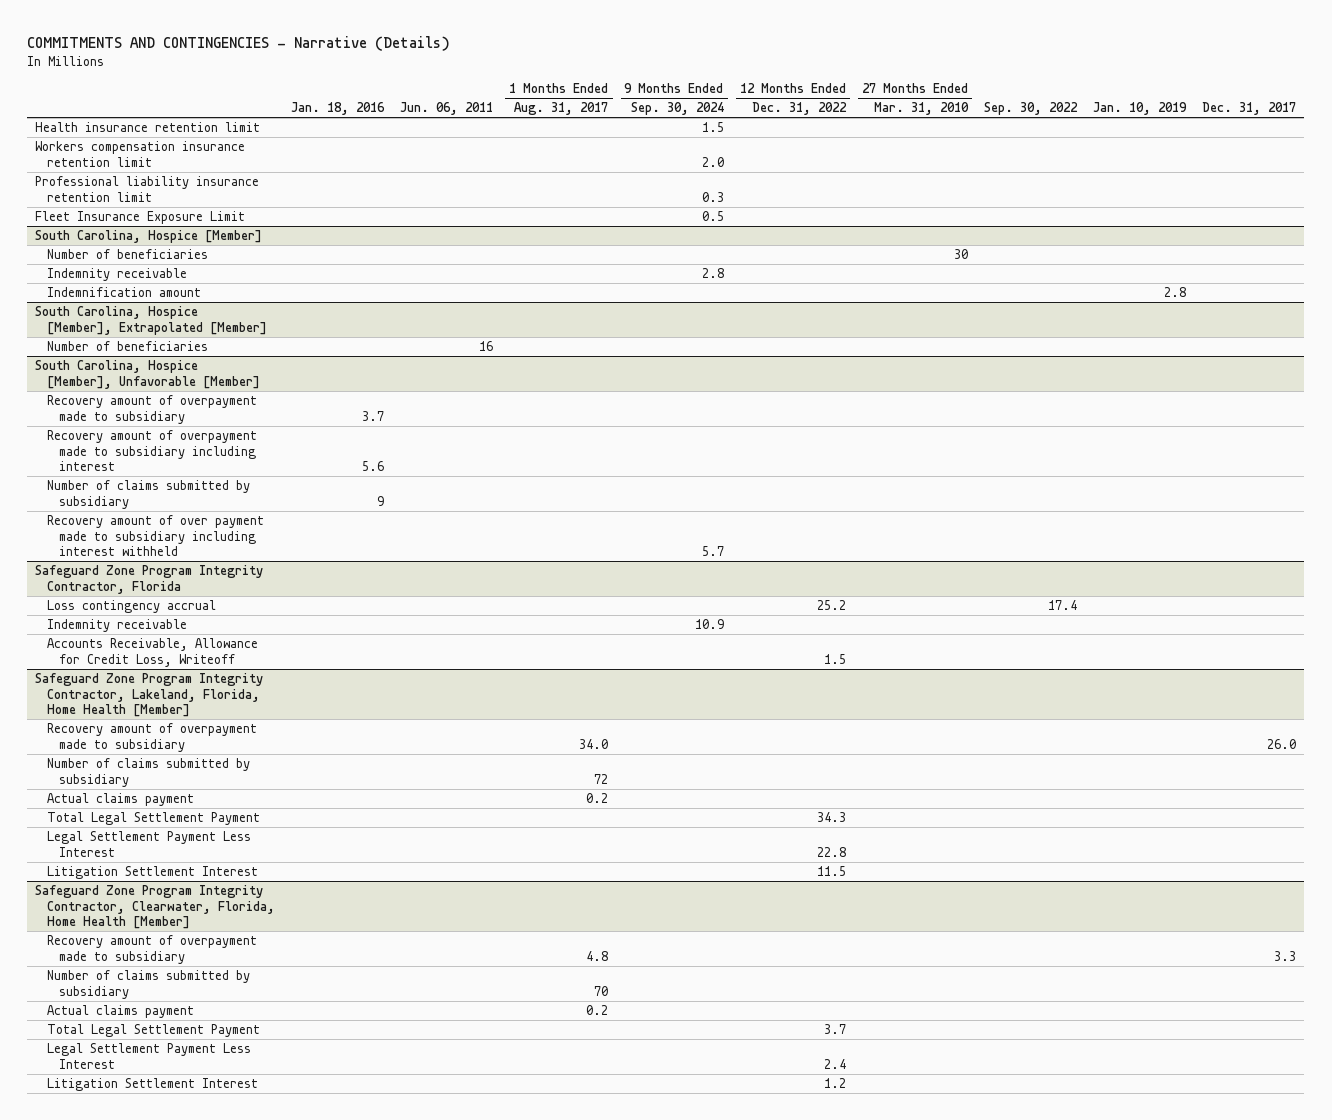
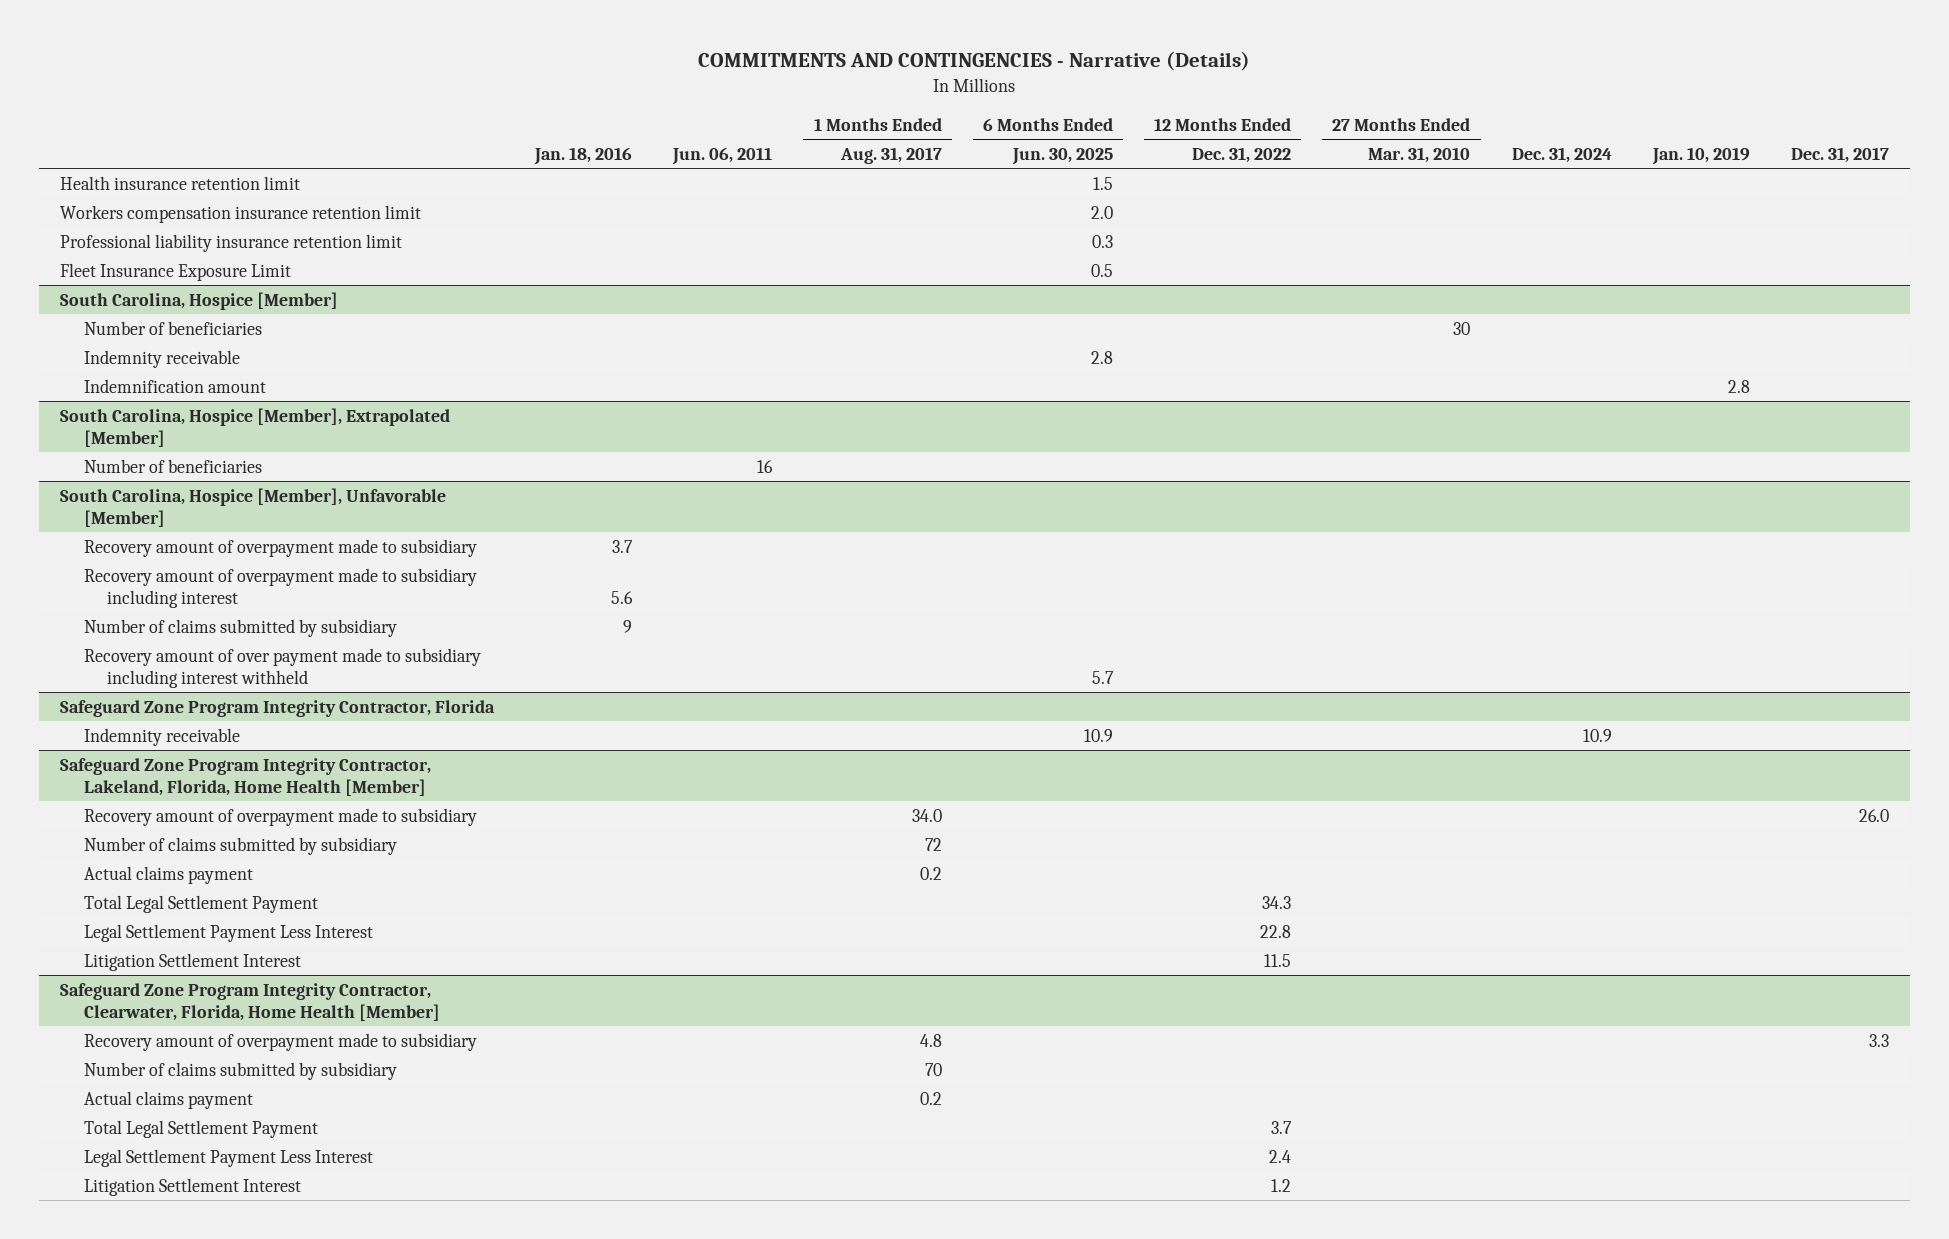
- | Jan. 18, 2016 | Jun. 06, 2011 | 1 Months Ended Aug. 31, 2017 | 9 Months Ended Sep. 30, 2024 | 12 Months Ended Dec. 31, 2022 | 27 Months Ended Mar. 31, 2010 | Sep. 30, 2022 | Jan. 10, 2019 | Dec. 31, 2017
+ | Jan. 18, 2016 | Jun. 06, 2011 | 1 Months Ended Aug. 31, 2017 | 6 Months Ended Jun. 30, 2025 | 12 Months Ended Dec. 31, 2022 | 27 Months Ended Mar. 31, 2010 | Dec. 31, 2024 | Jan. 10, 2019 | Dec. 31, 2017
@ Safeguard Zone Program Integrity Contractor, Florida
- Loss contingency accrual | | | | | 25.2 | | 17.4 | |
- Accounts Receivable, Allowance for Credit Loss, Writeoff | | | | | 1.5 | | | |

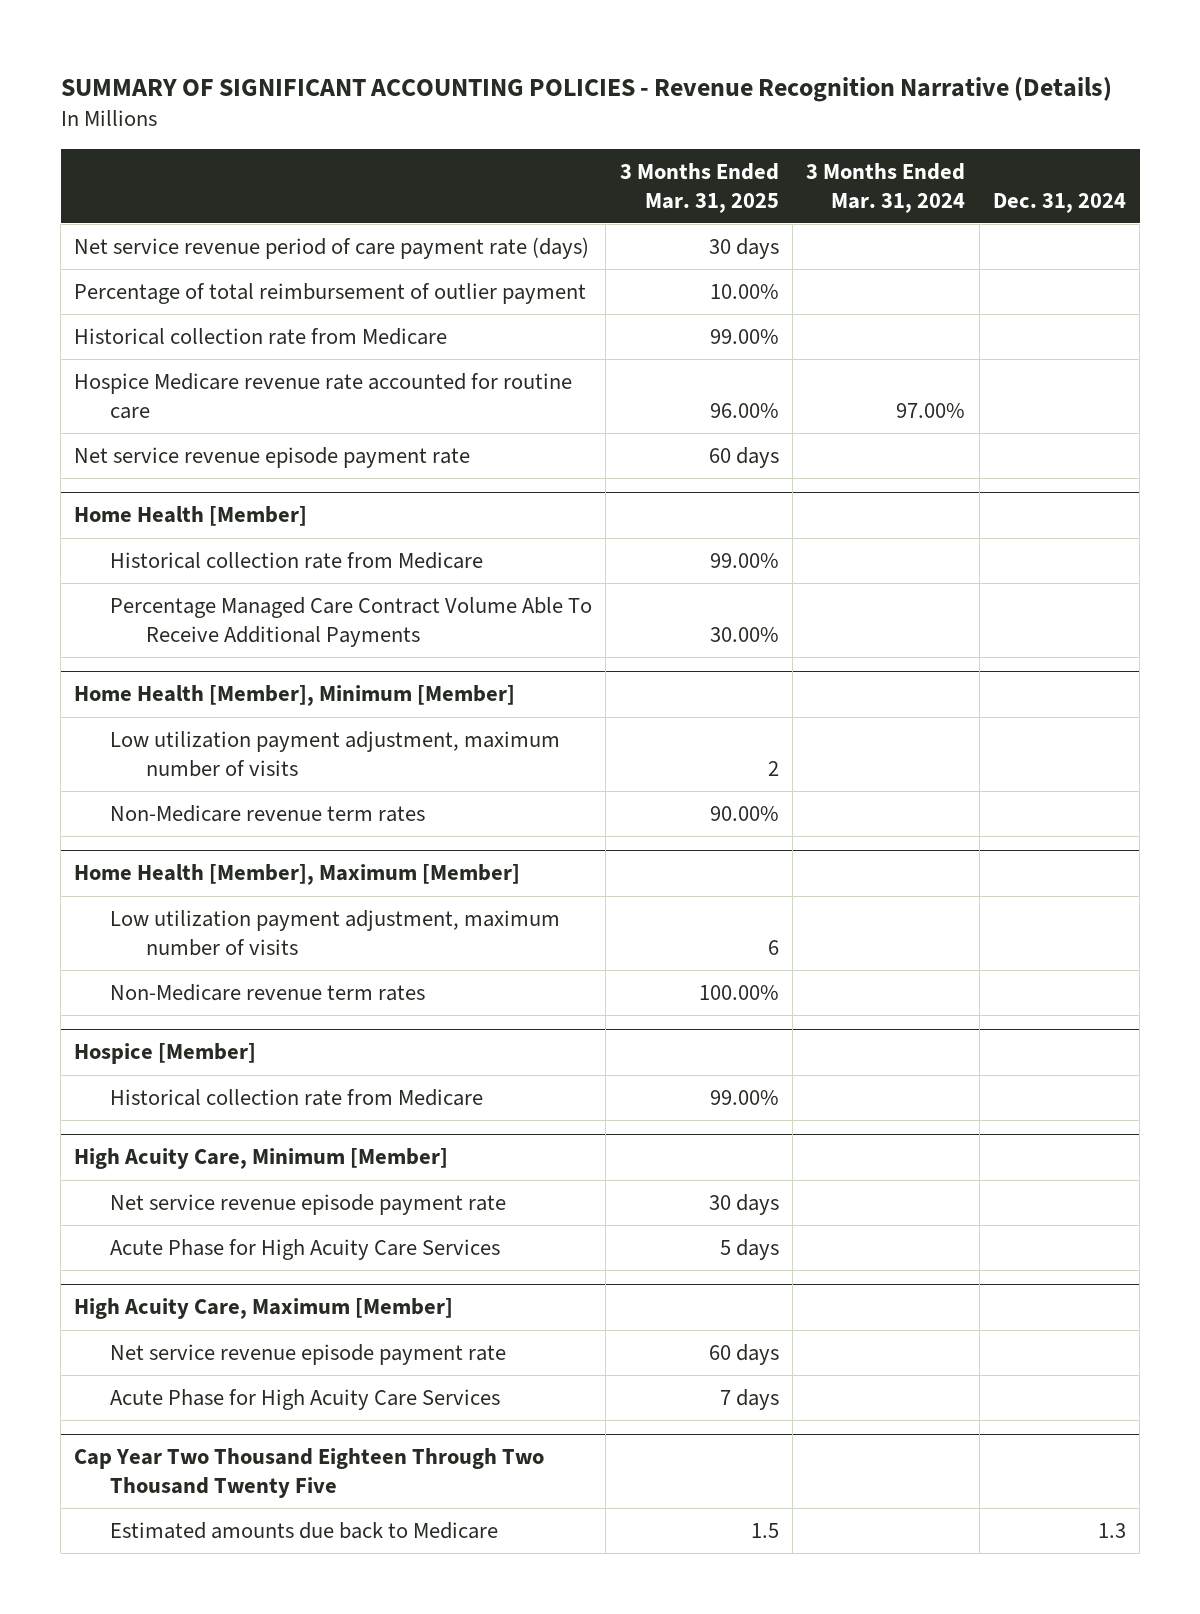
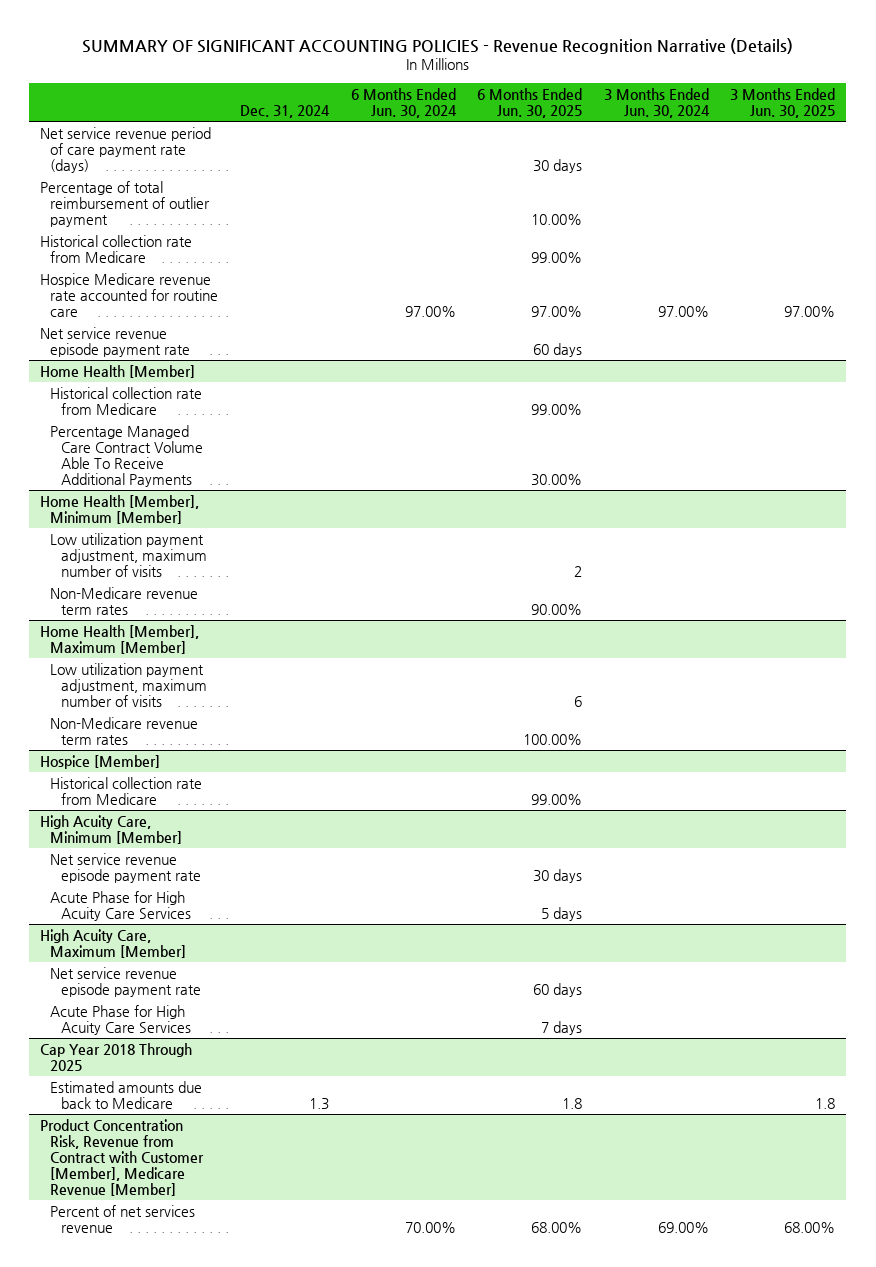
- | 3 Months Ended Mar. 31, 2025 | 3 Months Ended Mar. 31, 2024 | Dec. 31, 2024
+ | Dec. 31, 2024 | 6 Months Ended Jun. 30, 2024 | 6 Months Ended Jun. 30, 2025 | 3 Months Ended Jun. 30, 2024 | 3 Months Ended Jun. 30, 2025
- Cap Year Two Thousand Eighteen Through Two Thousand Twenty Five
+ Cap Year 2018 Through 2025
+ Product Concentration Risk, Revenue from Contract with Customer [Member], Medicare Revenue [Member]
+ Percent of net services revenue | | 70.00% | 68.00% | 69.00% | 68.00%

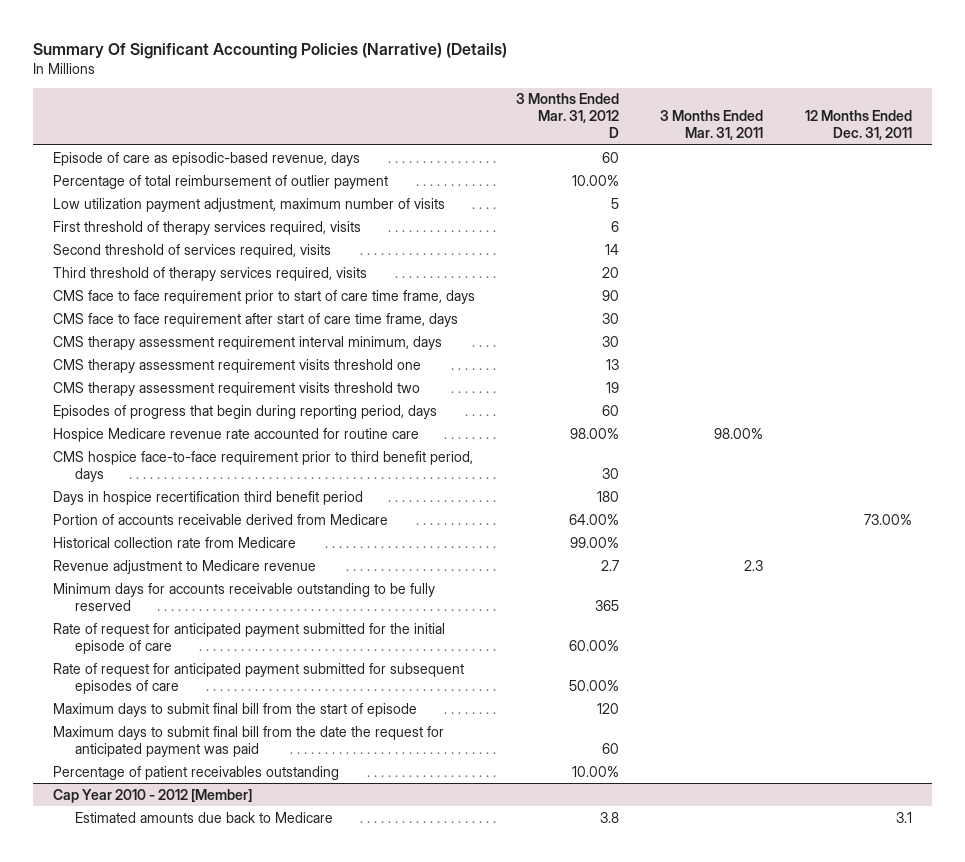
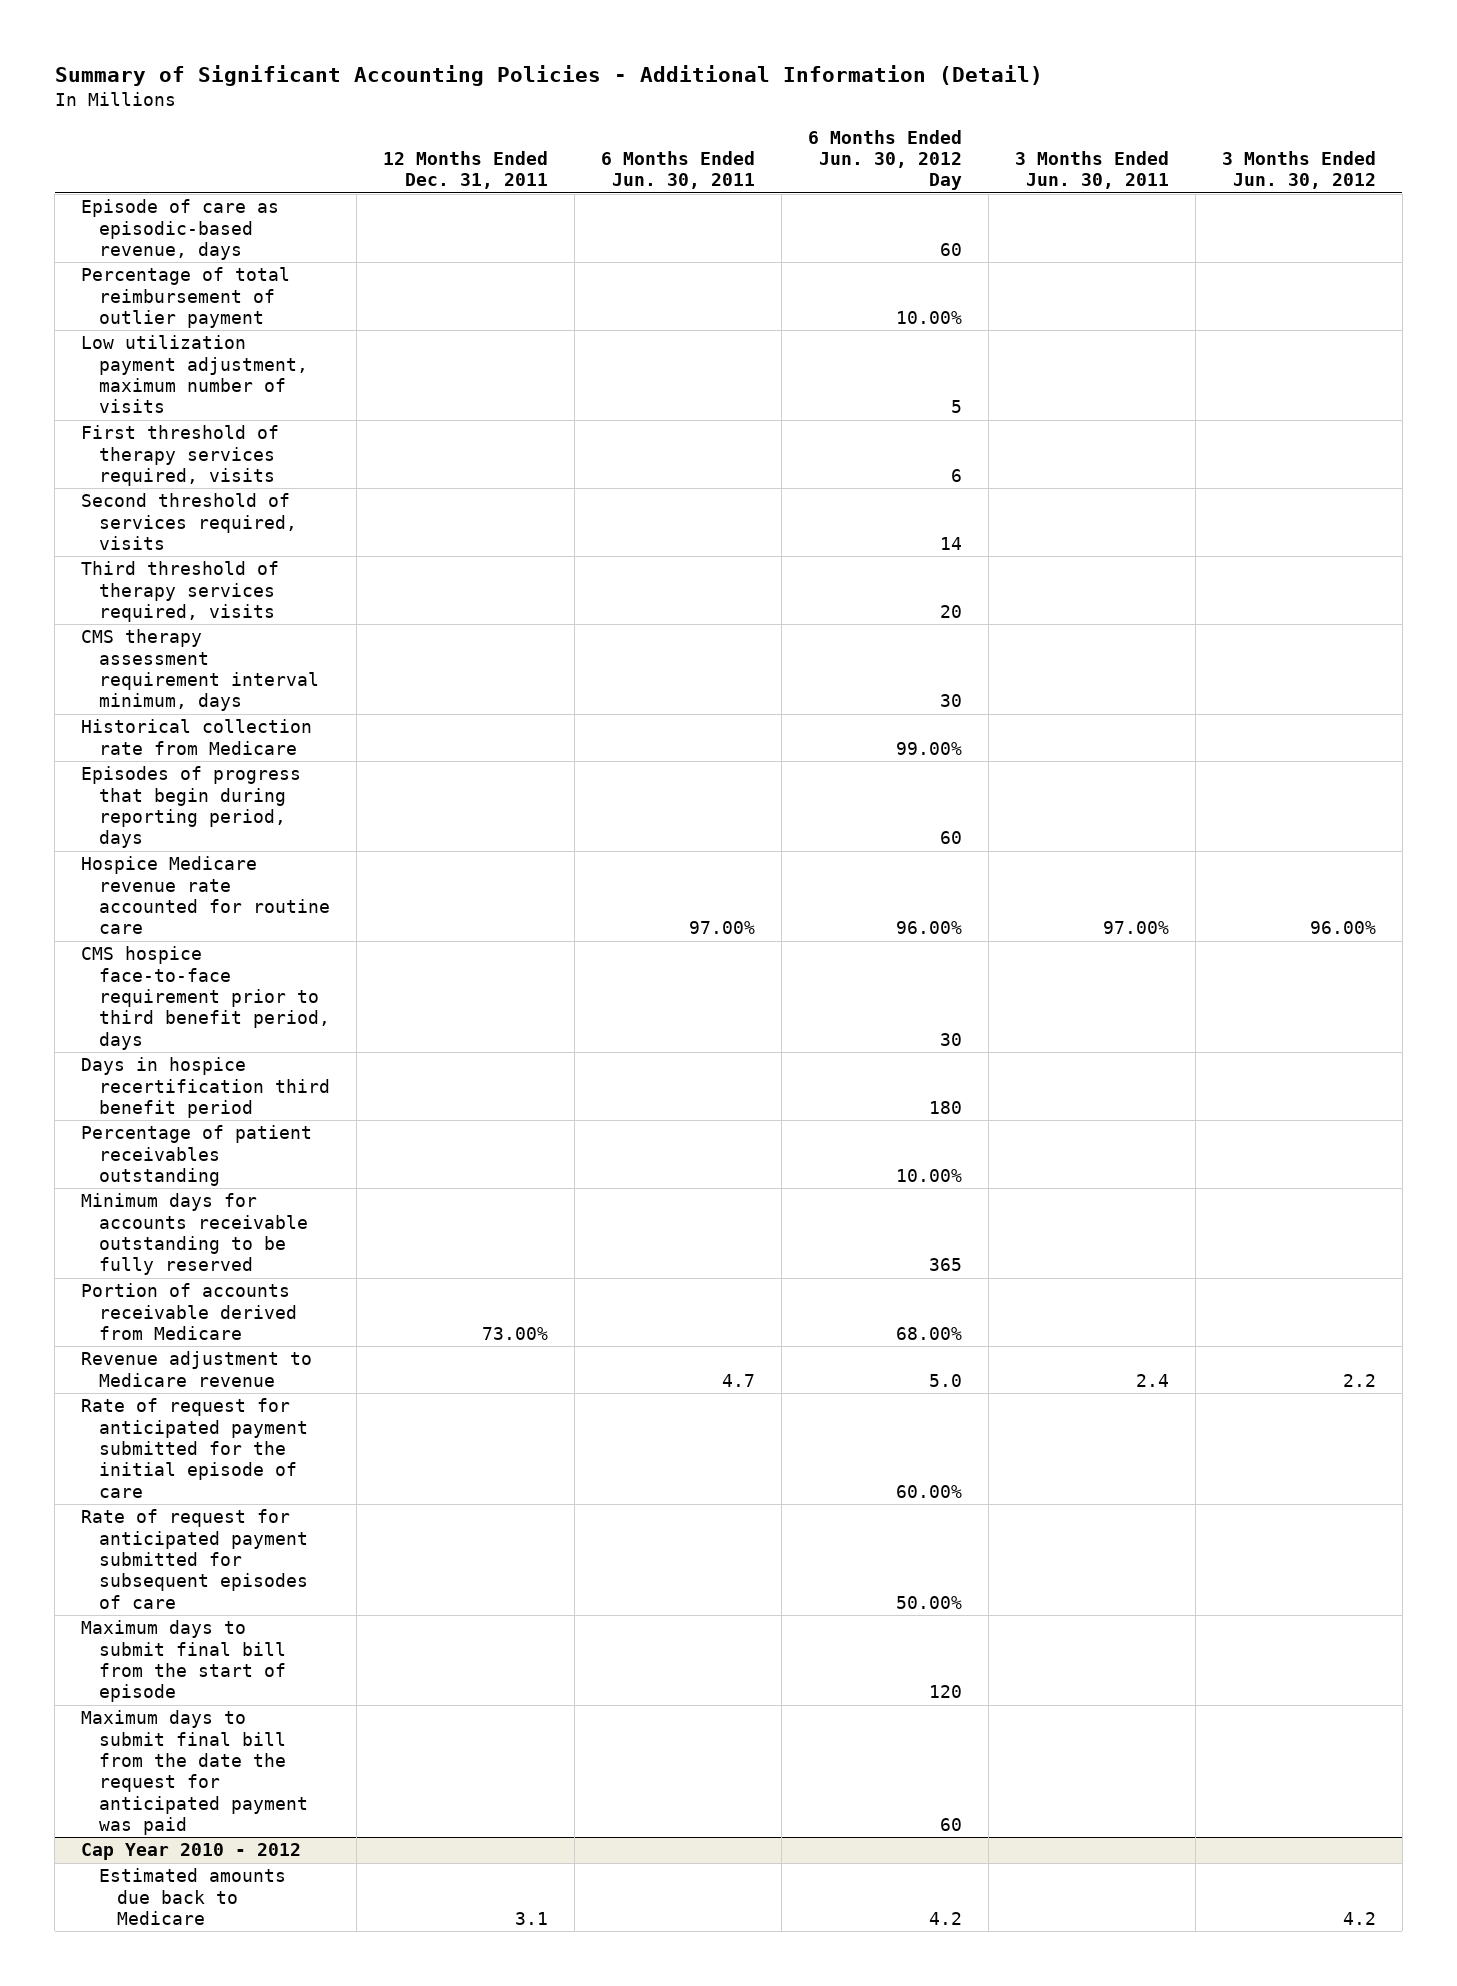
- Summary Of Significant Accounting Policies (Narrative) (Details)
+ Summary of Significant Accounting Policies - Additional Information (Detail)
- | 3 Months Ended Mar. 31, 2012 D | 3 Months Ended Mar. 31, 2011 | 12 Months Ended Dec. 31, 2011
+ | 12 Months Ended Dec. 31, 2011 | 6 Months Ended Jun. 30, 2011 | 6 Months Ended Jun. 30, 2012 Day | 3 Months Ended Jun. 30, 2011 | 3 Months Ended Jun. 30, 2012
- CMS face to face requirement prior to start of care time frame, days | 90 | |
- CMS face to face requirement after start of care time frame, days | 30 | |
- CMS therapy assessment requirement visits threshold one | 13 | |
- CMS therapy assessment requirement visits threshold two | 19 | |
moved up: Historical collection rate from Medicare | | | 99.00% | |
moved up: Percentage of patient receivables outstanding | | | 10.00% | |
moved up: Minimum days for accounts receivable outstanding to be fully reserved | | | 365 | |
- Cap Year 2010 - 2012 [Member]
+ Cap Year 2010 - 2012

